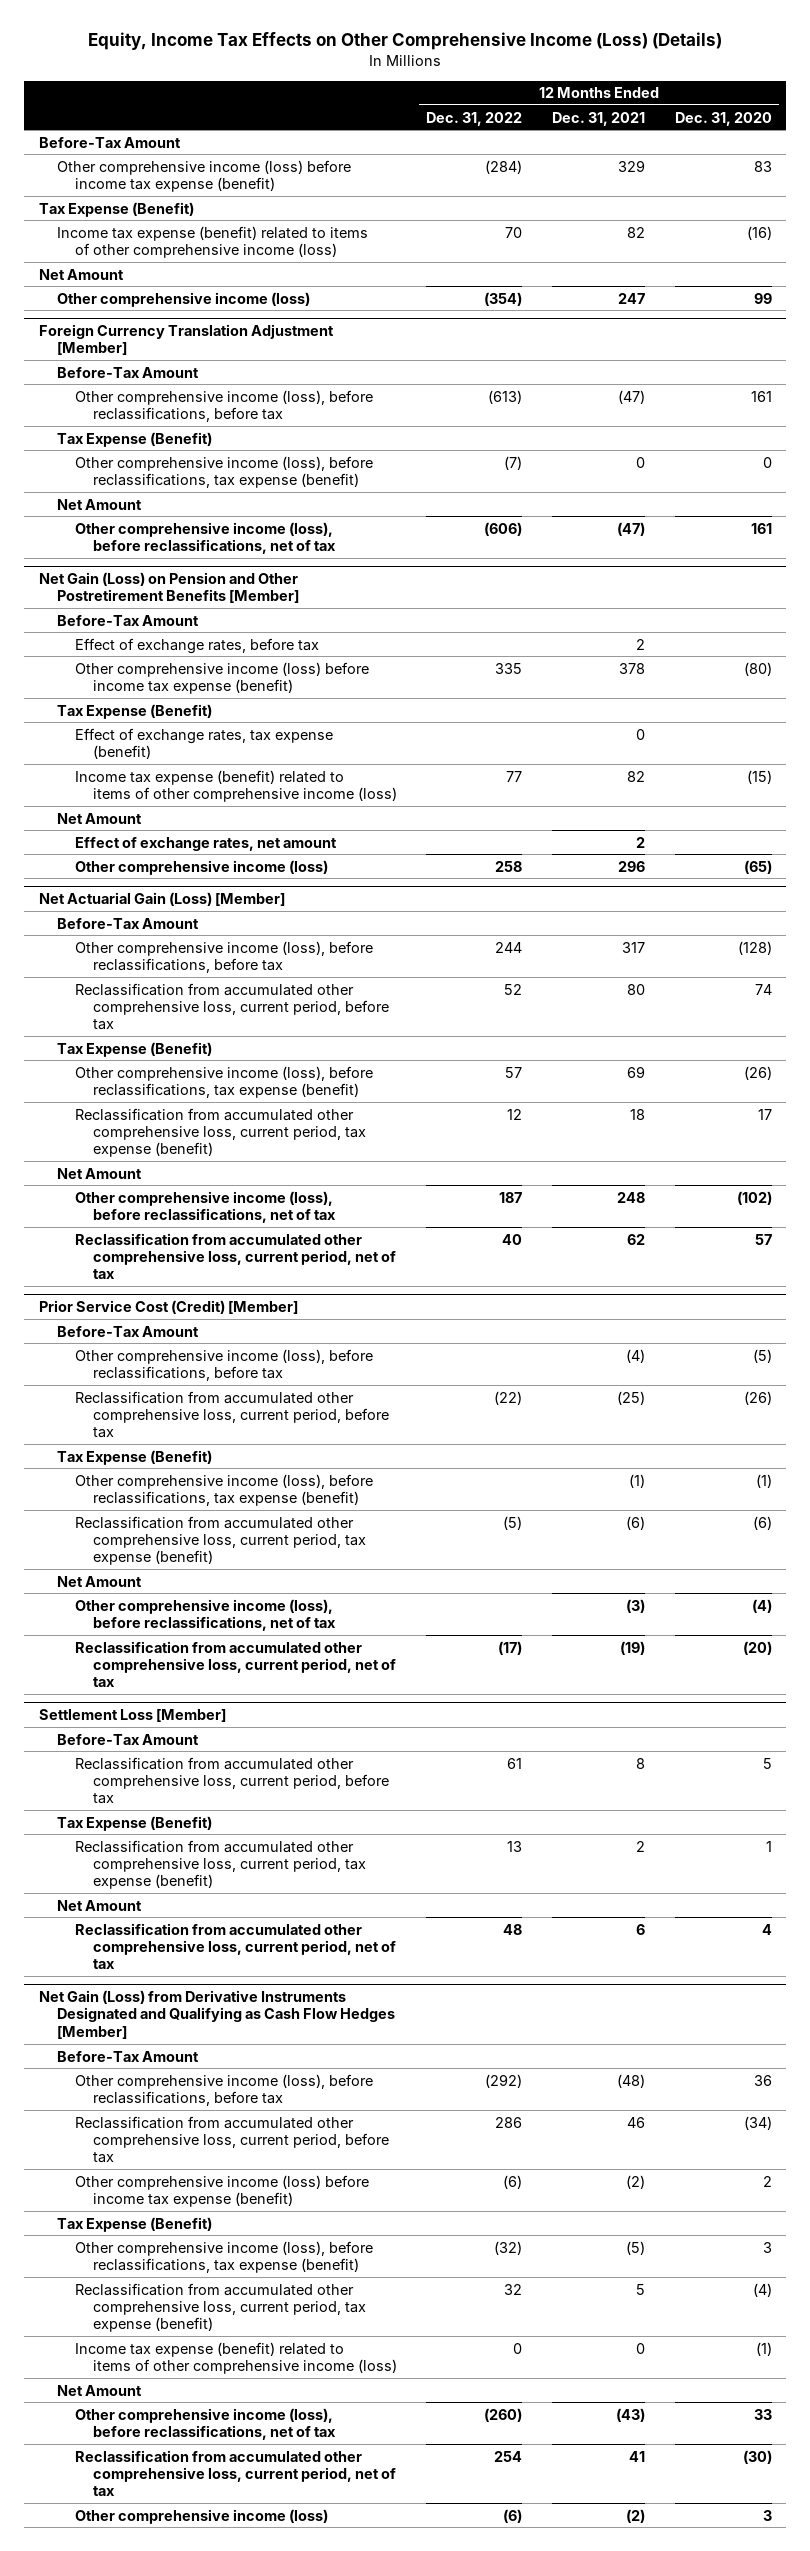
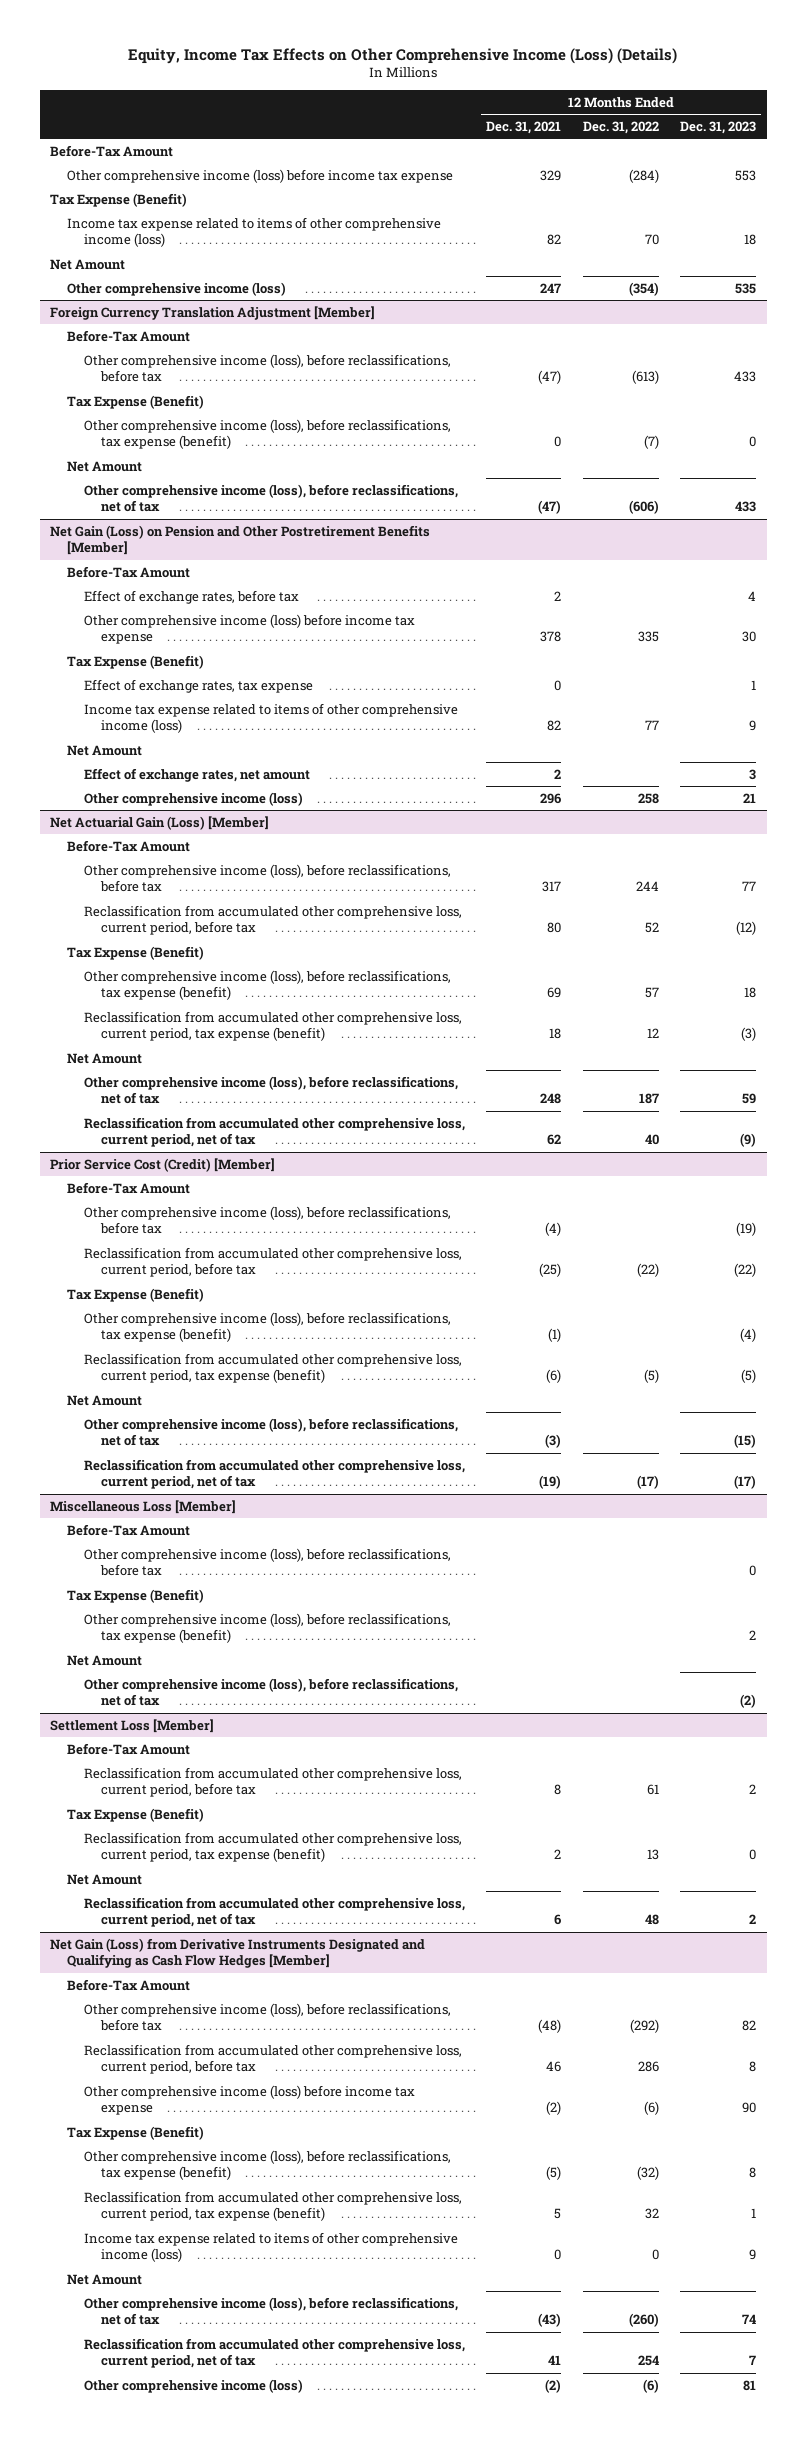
- | 12 Months Ended Dec. 31, 2022 | 12 Months Ended Dec. 31, 2021 | 12 Months Ended Dec. 31, 2020
+ | 12 Months Ended Dec. 31, 2021 | 12 Months Ended Dec. 31, 2022 | 12 Months Ended Dec. 31, 2023
- Other comprehensive income (loss) before income tax expense (benefit) | (284) | 329 | 83
+ Other comprehensive income (loss) before income tax expense | 329 | (284) | 553
- Income tax expense (benefit) related to items of other comprehensive income (loss) | 70 | 82 | (16)
+ Income tax expense related to items of other comprehensive income (loss) | 82 | 70 | 18
@ Net Gain (Loss) on Pension and Other Postretirement Benefits [Member]
- Other comprehensive income (loss) before income tax expense (benefit) | 335 | 378 | (80)
+ Other comprehensive income (loss) before income tax expense | 378 | 335 | 30
- Effect of exchange rates, tax expense (benefit) | | 0 |
- Income tax expense (benefit) related to items of other comprehensive income (loss) | 77 | 82 | (15)
+ Effect of exchange rates, tax expense | 0 | | 1
+ Income tax expense related to items of other comprehensive income (loss) | 82 | 77 | 9
+ Miscellaneous Loss [Member]
+ Before-Tax Amount
+ Other comprehensive income (loss), before reclassifications, before tax | | | 0
+ Tax Expense (Benefit)
+ Other comprehensive income (loss), before reclassifications, tax expense (benefit) | | | 2
+ Net Amount
+ Other comprehensive income (loss), before reclassifications, net of tax | | | (2)
@ Net Gain (Loss) from Derivative Instruments Designated and Qualifying as Cash Flow Hedges [Member]
- Other comprehensive income (loss) before income tax expense (benefit) | (6) | (2) | 2
+ Other comprehensive income (loss) before income tax expense | (2) | (6) | 90
- Income tax expense (benefit) related to items of other comprehensive income (loss) | 0 | 0 | (1)
+ Income tax expense related to items of other comprehensive income (loss) | 0 | 0 | 9

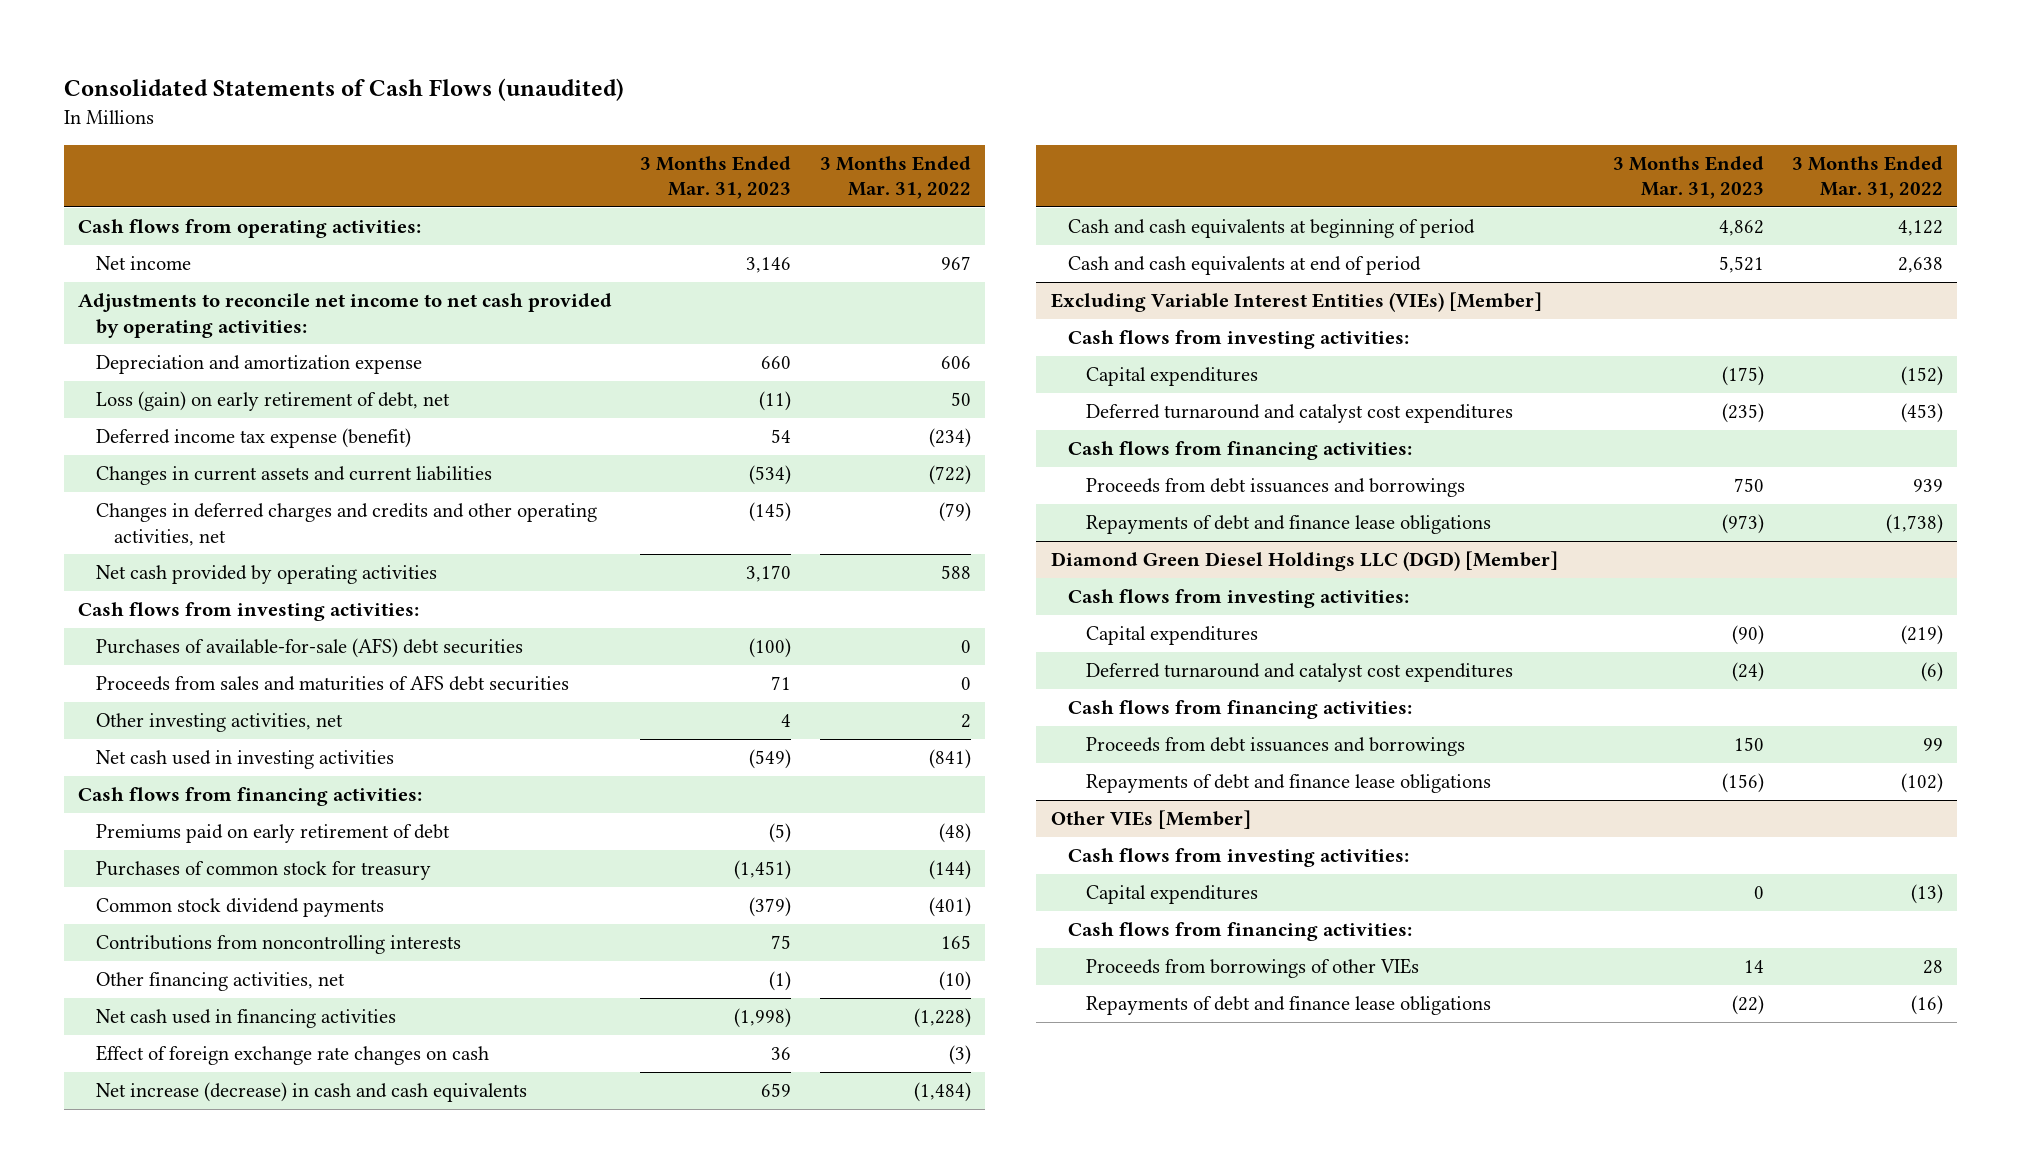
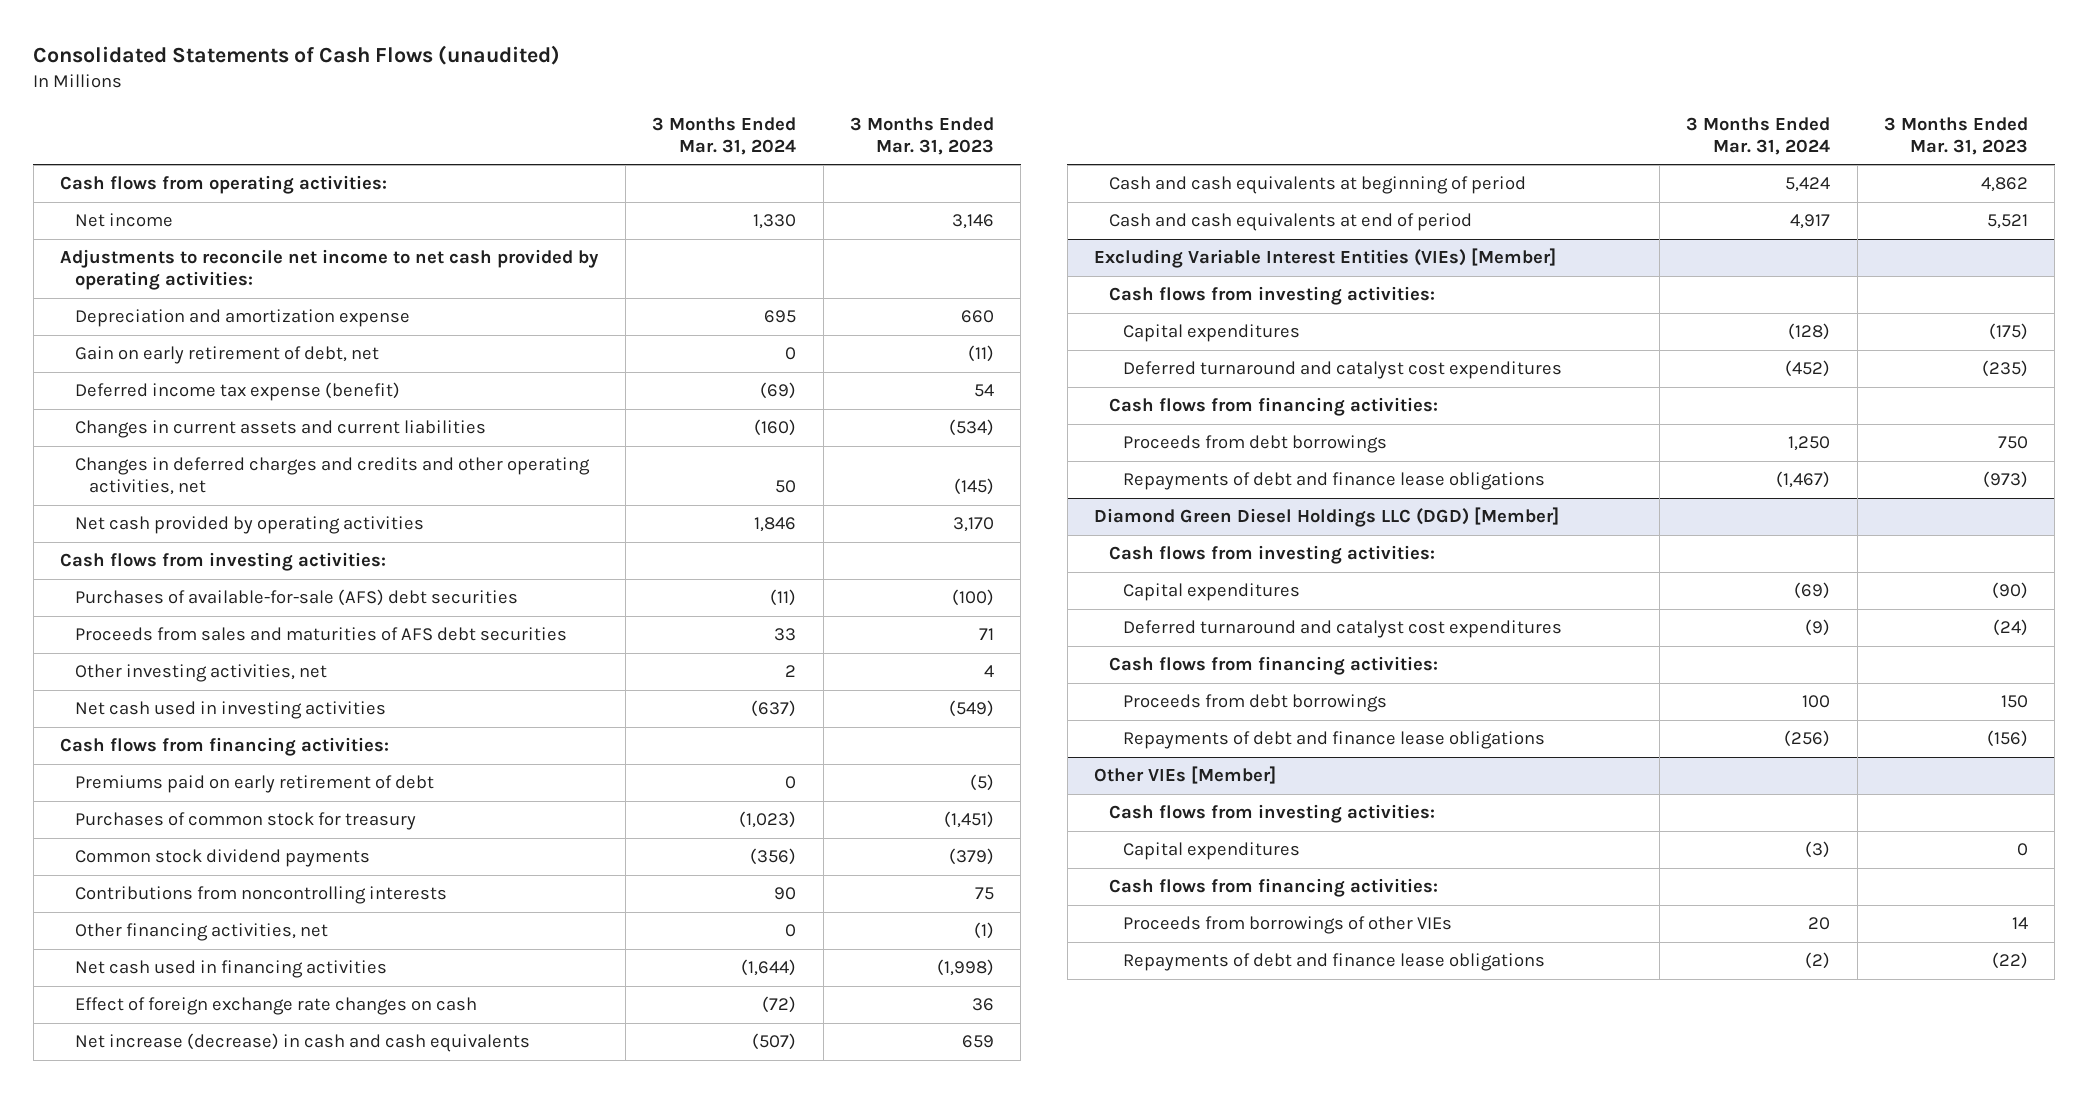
- | 3 Months Ended Mar. 31, 2023 | 3 Months Ended Mar. 31, 2022
+ | 3 Months Ended Mar. 31, 2024 | 3 Months Ended Mar. 31, 2023
- Loss (gain) on early retirement of debt, net | (11) | 50
+ Gain on early retirement of debt, net | 0 | (11)
@ Excluding Variable Interest Entities (VIEs) [Member]
- Proceeds from debt issuances and borrowings | 750 | 939
+ Proceeds from debt borrowings | 1,250 | 750
@ Diamond Green Diesel Holdings LLC (DGD) [Member]
- Proceeds from debt issuances and borrowings | 150 | 99
+ Proceeds from debt borrowings | 100 | 150

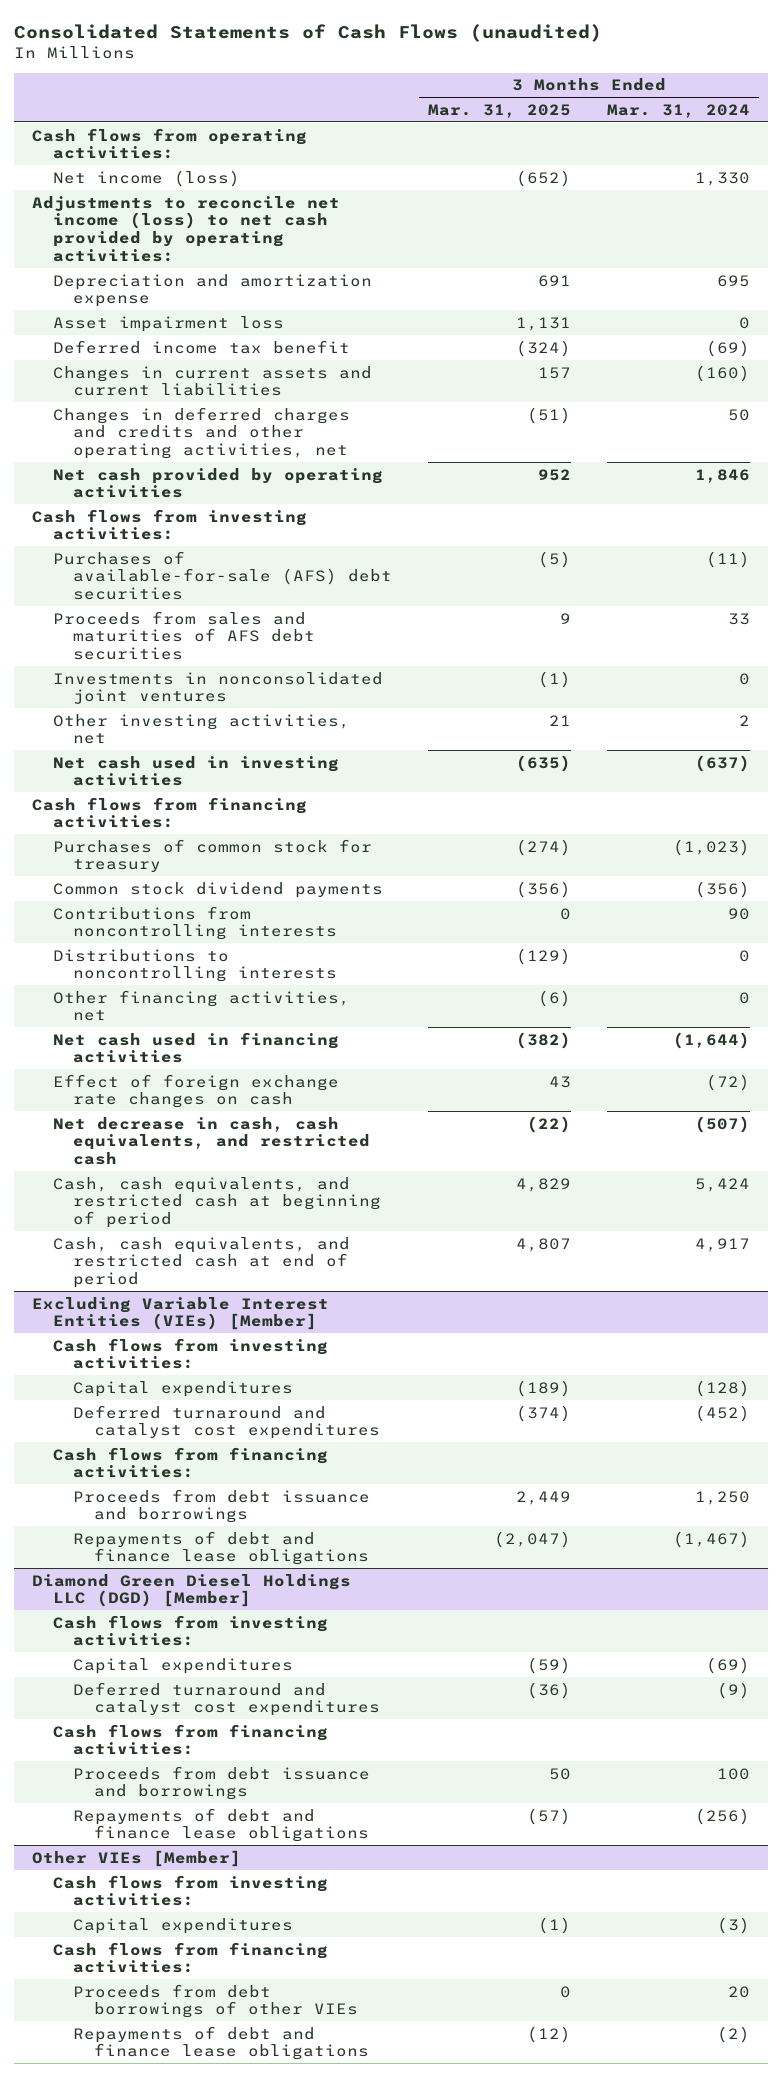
- | 3 Months Ended Mar. 31, 2024 | 3 Months Ended Mar. 31, 2023
+ | 3 Months Ended Mar. 31, 2025 | 3 Months Ended Mar. 31, 2024
- Net income | 1,330 | 3,146
- Adjustments to reconcile net income to net cash provided by operating activities:
+ Net income (loss) | (652) | 1,330
+ Adjustments to reconcile net income (loss) to net cash provided by operating activities:
- Gain on early retirement of debt, net | 0 | (11)
- Deferred income tax expense (benefit) | (69) | 54
+ Asset impairment loss | 1,131 | 0
+ Deferred income tax benefit | (324) | (69)
+ Investments in nonconsolidated joint ventures | (1) | 0
- Premiums paid on early retirement of debt | 0 | (5)
+ Distributions to noncontrolling interests | (129) | 0
- Net increase (decrease) in cash and cash equivalents | (507) | 659
- Cash and cash equivalents at beginning of period | 5,424 | 4,862
- Cash and cash equivalents at end of period | 4,917 | 5,521
+ Net decrease in cash, cash equivalents, and restricted cash | (22) | (507)
+ Cash, cash equivalents, and restricted cash at beginning of period | 4,829 | 5,424
+ Cash, cash equivalents, and restricted cash at end of period | 4,807 | 4,917
@ Excluding Variable Interest Entities (VIEs) [Member]
- Proceeds from debt borrowings | 1,250 | 750
+ Proceeds from debt issuance and borrowings | 2,449 | 1,250
@ Diamond Green Diesel Holdings LLC (DGD) [Member]
- Proceeds from debt borrowings | 100 | 150
+ Proceeds from debt issuance and borrowings | 50 | 100
@ Other VIEs [Member]
- Proceeds from borrowings of other VIEs | 20 | 14
+ Proceeds from debt borrowings of other VIEs | 0 | 20

